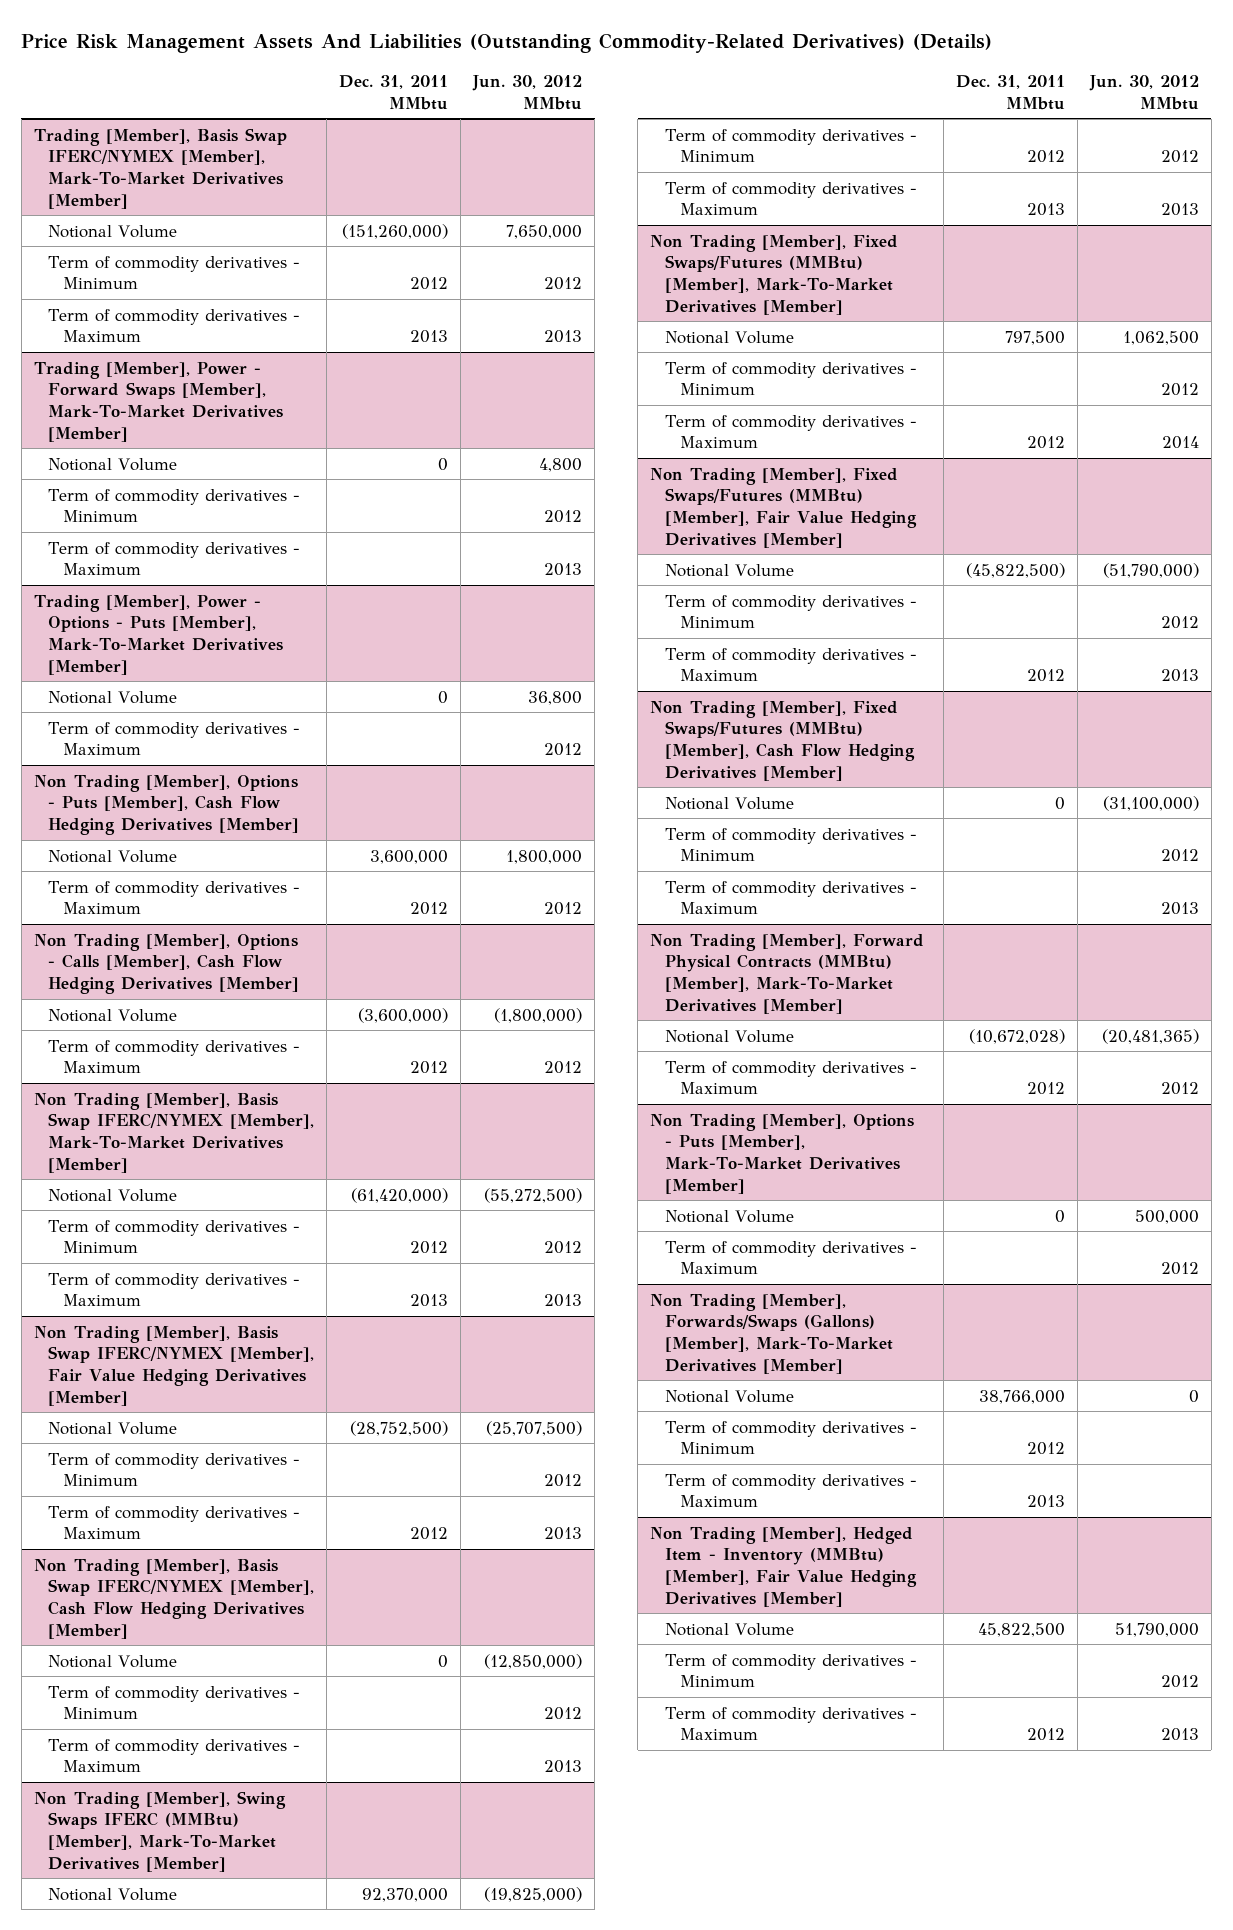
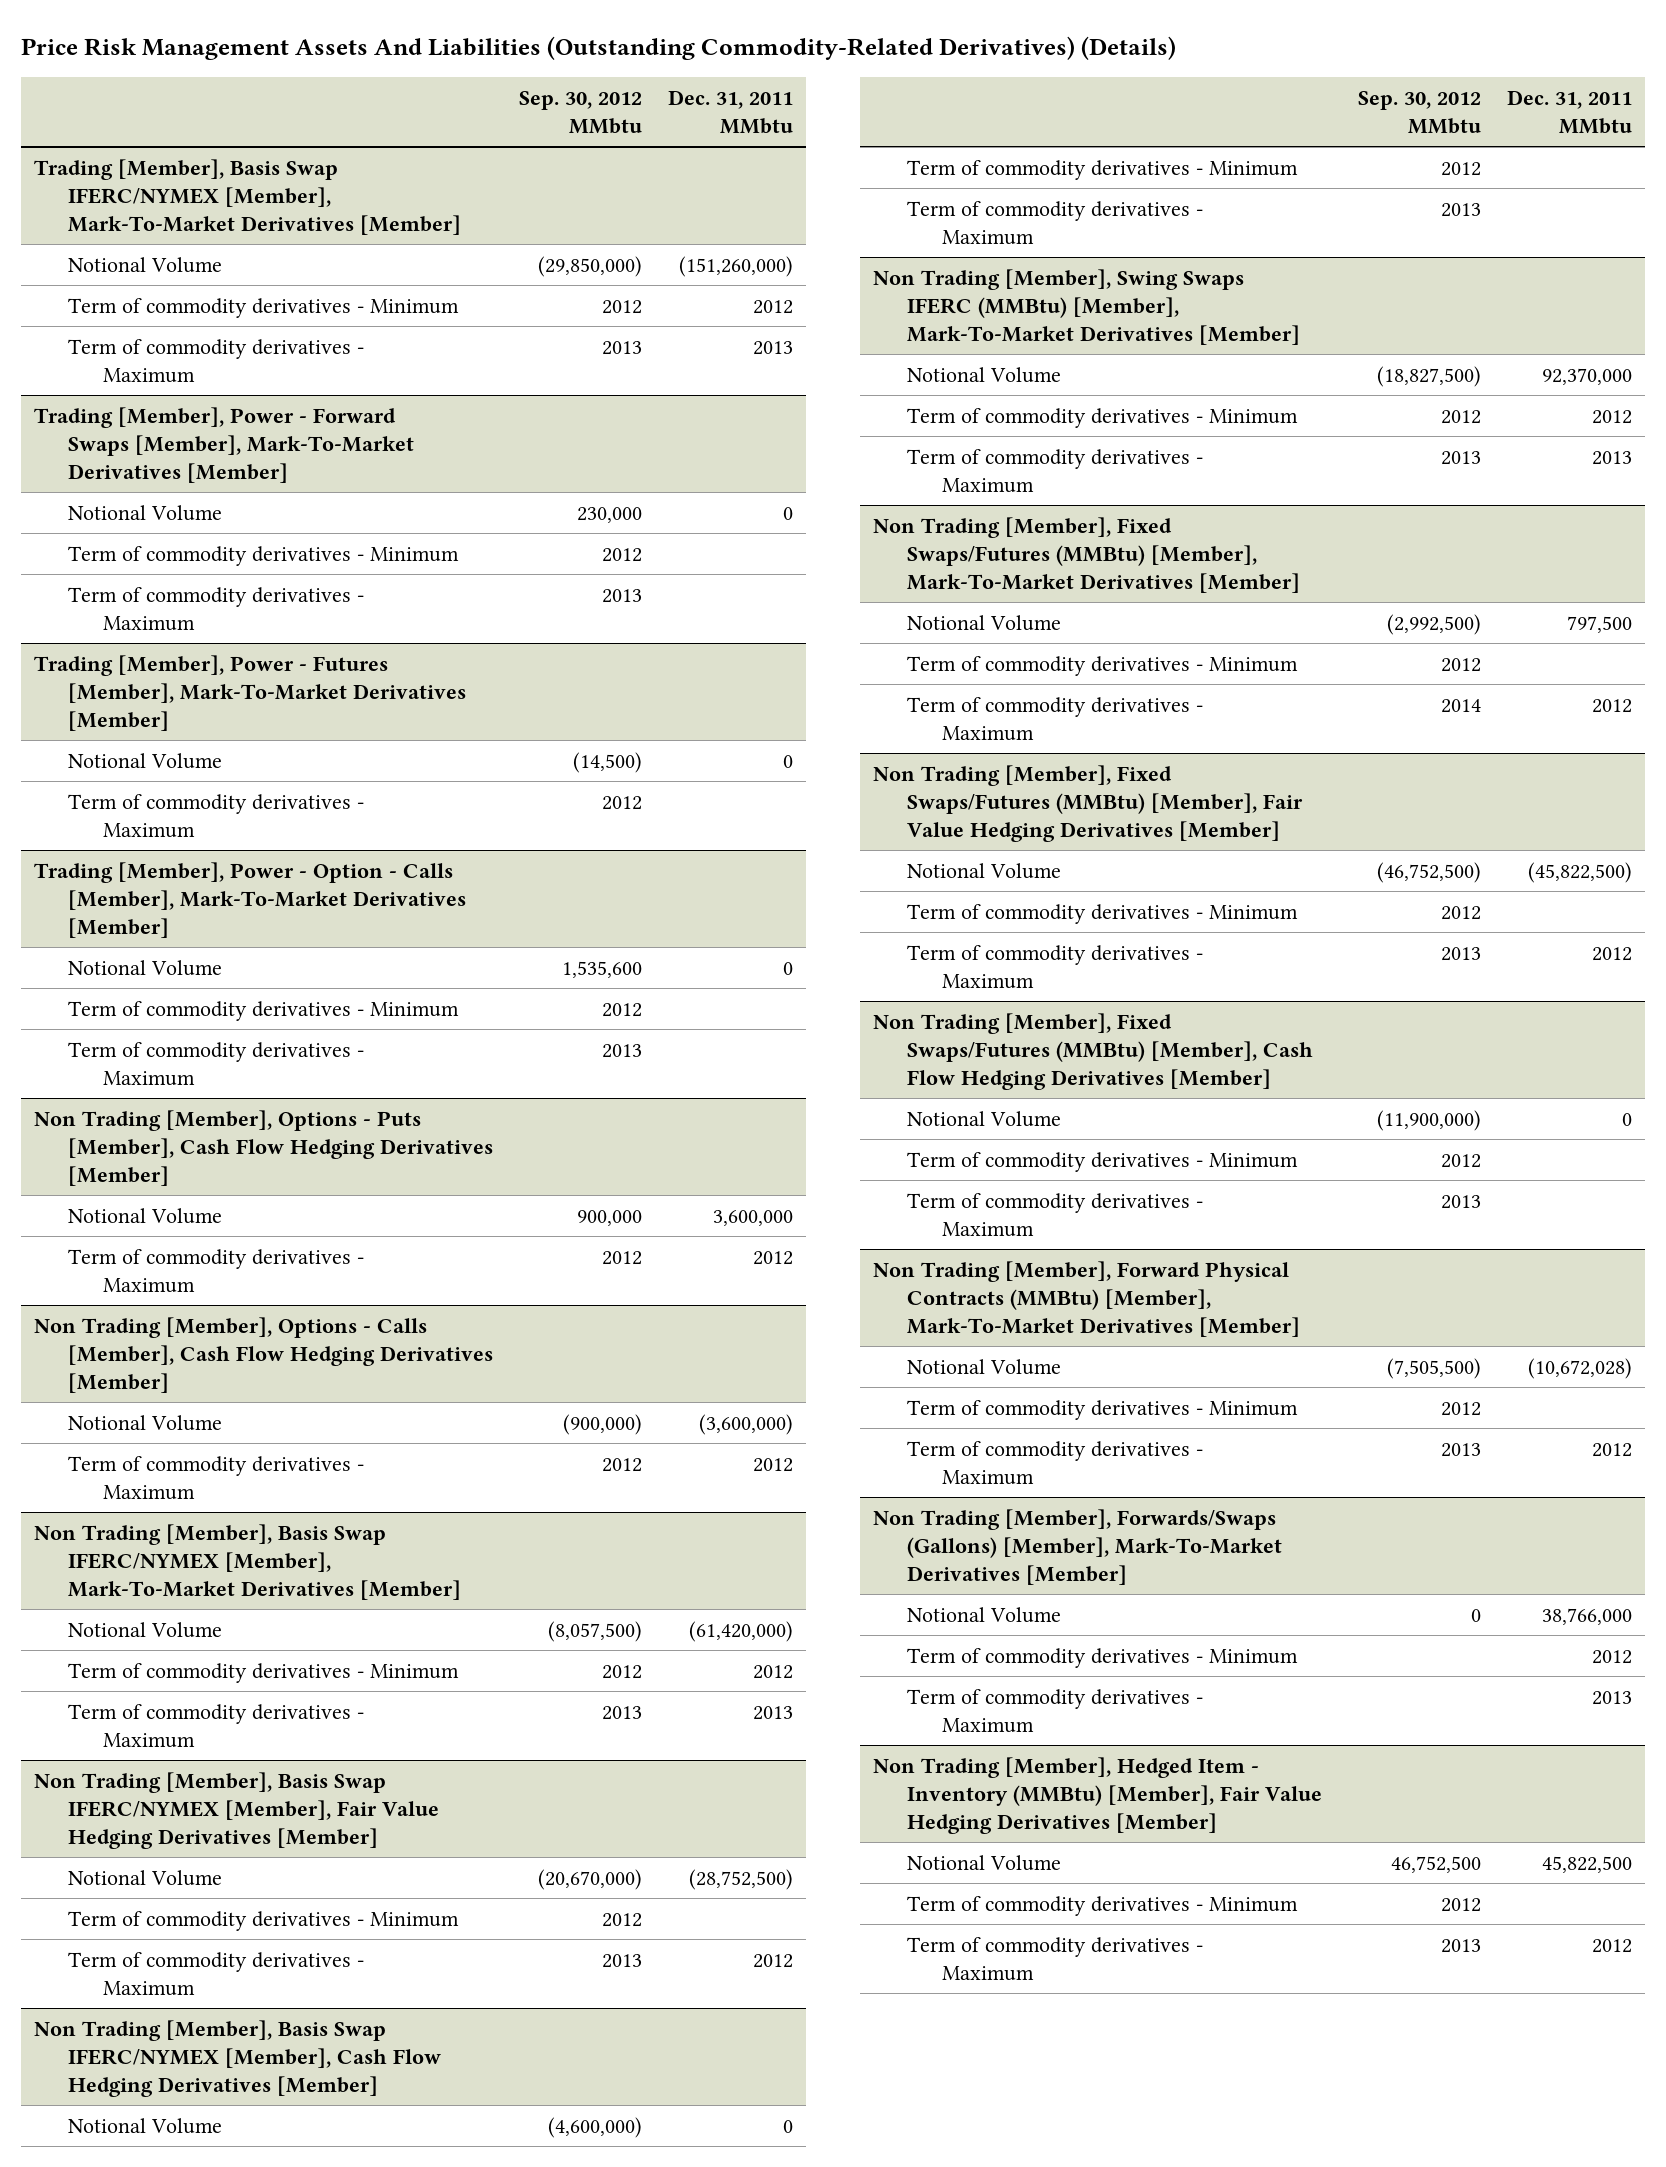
- | Dec. 31, 2011 MMbtu | Jun. 30, 2012 MMbtu
+ | Sep. 30, 2012 MMbtu | Dec. 31, 2011 MMbtu
- Trading [Member], Power - Options - Puts [Member], Mark-To-Market Derivatives [Member]
+ Trading [Member], Power - Futures [Member], Mark-To-Market Derivatives [Member]
+ Trading [Member], Power - Option - Calls [Member], Mark-To-Market Derivatives [Member]
+ Notional Volume | 1,535,600 | 0
+ Term of commodity derivatives - Minimum | 2012 |
+ Term of commodity derivatives - Maximum | 2013 |
@ Non Trading [Member], Forward Physical Contracts (MMBtu) [Member], Mark-To-Market Derivatives [Member]
+ Term of commodity derivatives - Minimum | 2012 |
- Non Trading [Member], Options - Puts [Member], Mark-To-Market Derivatives [Member]
- Notional Volume | 0 | 500,000
- Term of commodity derivatives - Maximum | | 2012

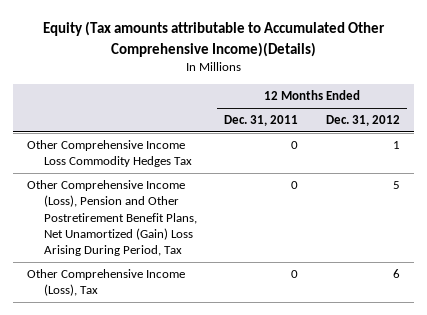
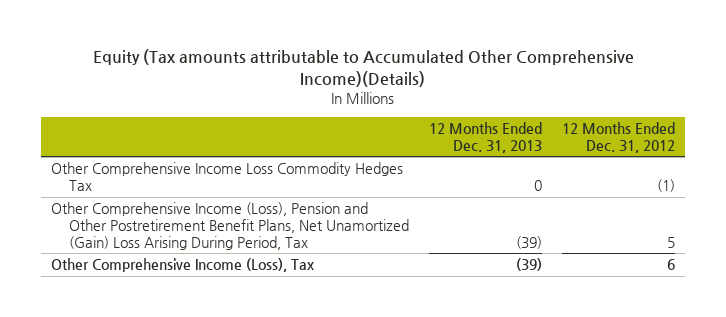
- | 12 Months Ended Dec. 31, 2011 | 12 Months Ended Dec. 31, 2012
+ | 12 Months Ended Dec. 31, 2013 | 12 Months Ended Dec. 31, 2012
- Other Comprehensive Income Loss Commodity Hedges Tax | 0 | 1
+ Other Comprehensive Income Loss Commodity Hedges Tax | 0 | (1)

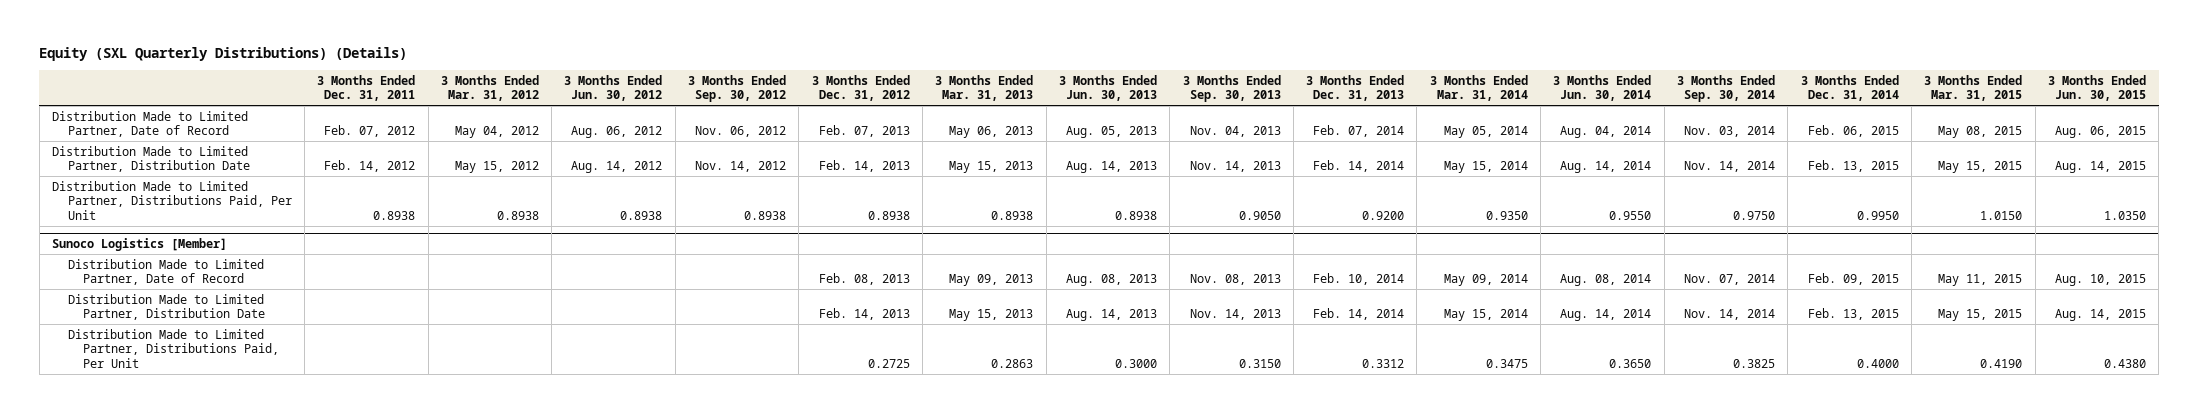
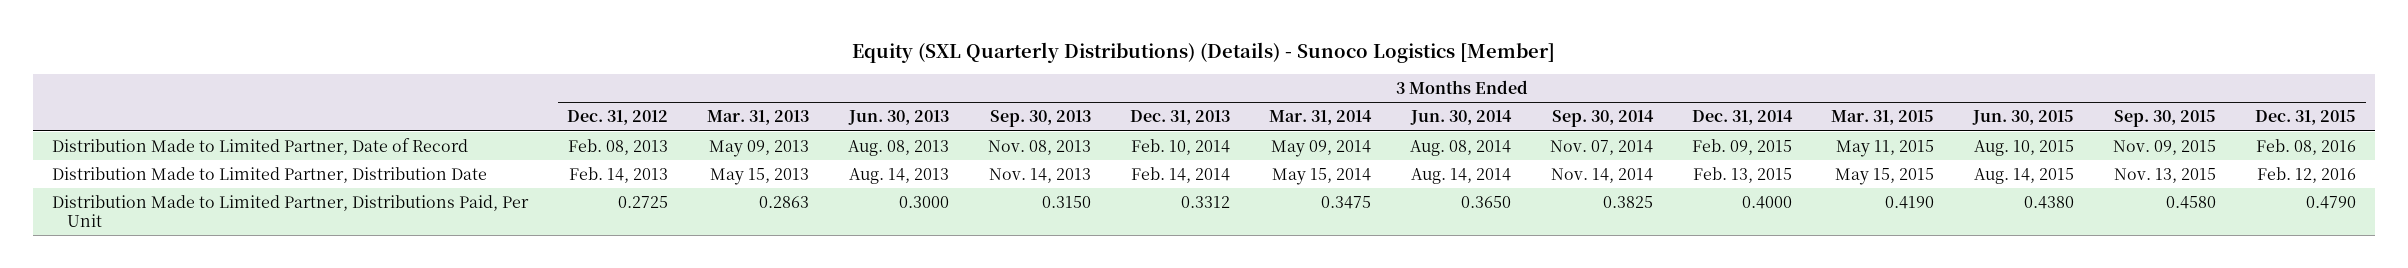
- Equity (SXL Quarterly Distributions) (Details)
+ Equity (SXL Quarterly Distributions) (Details) - Sunoco Logistics [Member]
- | 3 Months Ended Dec. 31, 2011 | 3 Months Ended Mar. 31, 2012 | 3 Months Ended Jun. 30, 2012 | 3 Months Ended Sep. 30, 2012 | 3 Months Ended Dec. 31, 2012 | 3 Months Ended Mar. 31, 2013 | 3 Months Ended Jun. 30, 2013 | 3 Months Ended Sep. 30, 2013 | 3 Months Ended Dec. 31, 2013 | 3 Months Ended Mar. 31, 2014 | 3 Months Ended Jun. 30, 2014 | 3 Months Ended Sep. 30, 2014 | 3 Months Ended Dec. 31, 2014 | 3 Months Ended Mar. 31, 2015 | 3 Months Ended Jun. 30, 2015
+ | 3 Months Ended Dec. 31, 2012 | 3 Months Ended Mar. 31, 2013 | 3 Months Ended Jun. 30, 2013 | 3 Months Ended Sep. 30, 2013 | 3 Months Ended Dec. 31, 2013 | 3 Months Ended Mar. 31, 2014 | 3 Months Ended Jun. 30, 2014 | 3 Months Ended Sep. 30, 2014 | 3 Months Ended Dec. 31, 2014 | 3 Months Ended Mar. 31, 2015 | 3 Months Ended Jun. 30, 2015 | 3 Months Ended Sep. 30, 2015 | 3 Months Ended Dec. 31, 2015
- Distribution Made to Limited Partner, Date of Record | Feb. 07, 2012 | May 04, 2012 | Aug. 06, 2012 | Nov. 06, 2012 | Feb. 07, 2013 | May 06, 2013 | Aug. 05, 2013 | Nov. 04, 2013 | Feb. 07, 2014 | May 05, 2014 | Aug. 04, 2014 | Nov. 03, 2014 | Feb. 06, 2015 | May 08, 2015 | Aug. 06, 2015
- Distribution Made to Limited Partner, Distribution Date | Feb. 14, 2012 | May 15, 2012 | Aug. 14, 2012 | Nov. 14, 2012 | Feb. 14, 2013 | May 15, 2013 | Aug. 14, 2013 | Nov. 14, 2013 | Feb. 14, 2014 | May 15, 2014 | Aug. 14, 2014 | Nov. 14, 2014 | Feb. 13, 2015 | May 15, 2015 | Aug. 14, 2015
- Distribution Made to Limited Partner, Distributions Paid, Per Unit | 0.8938 | 0.8938 | 0.8938 | 0.8938 | 0.8938 | 0.8938 | 0.8938 | 0.9050 | 0.9200 | 0.9350 | 0.9550 | 0.9750 | 0.9950 | 1.0150 | 1.0350
- Sunoco Logistics [Member]

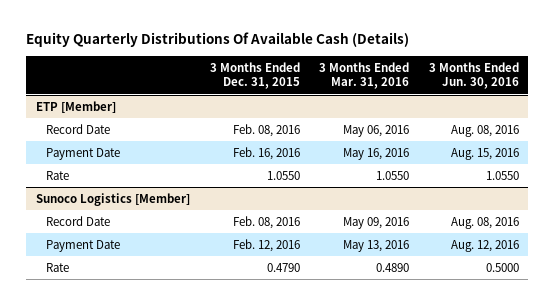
- Equity (SXL Quarterly Distributions) (Details) - Sunoco Logistics [Member]
+ Equity Quarterly Distributions Of Available Cash (Details)
- | 3 Months Ended Dec. 31, 2012 | 3 Months Ended Mar. 31, 2013 | 3 Months Ended Jun. 30, 2013 | 3 Months Ended Sep. 30, 2013 | 3 Months Ended Dec. 31, 2013 | 3 Months Ended Mar. 31, 2014 | 3 Months Ended Jun. 30, 2014 | 3 Months Ended Sep. 30, 2014 | 3 Months Ended Dec. 31, 2014 | 3 Months Ended Mar. 31, 2015 | 3 Months Ended Jun. 30, 2015 | 3 Months Ended Sep. 30, 2015 | 3 Months Ended Dec. 31, 2015
+ | 3 Months Ended Dec. 31, 2015 | 3 Months Ended Mar. 31, 2016 | 3 Months Ended Jun. 30, 2016
- Distribution Made to Limited Partner, Date of Record | Feb. 08, 2013 | May 09, 2013 | Aug. 08, 2013 | Nov. 08, 2013 | Feb. 10, 2014 | May 09, 2014 | Aug. 08, 2014 | Nov. 07, 2014 | Feb. 09, 2015 | May 11, 2015 | Aug. 10, 2015 | Nov. 09, 2015 | Feb. 08, 2016
- Distribution Made to Limited Partner, Distribution Date | Feb. 14, 2013 | May 15, 2013 | Aug. 14, 2013 | Nov. 14, 2013 | Feb. 14, 2014 | May 15, 2014 | Aug. 14, 2014 | Nov. 14, 2014 | Feb. 13, 2015 | May 15, 2015 | Aug. 14, 2015 | Nov. 13, 2015 | Feb. 12, 2016
- Distribution Made to Limited Partner, Distributions Paid, Per Unit | 0.2725 | 0.2863 | 0.3000 | 0.3150 | 0.3312 | 0.3475 | 0.3650 | 0.3825 | 0.4000 | 0.4190 | 0.4380 | 0.4580 | 0.4790
+ ETP [Member]
+ Record Date | Feb. 08, 2016 | May 06, 2016 | Aug. 08, 2016
+ Payment Date | Feb. 16, 2016 | May 16, 2016 | Aug. 15, 2016
+ Rate | 1.0550 | 1.0550 | 1.0550
+ Sunoco Logistics [Member]
+ Record Date | Feb. 08, 2016 | May 09, 2016 | Aug. 08, 2016
+ Payment Date | Feb. 12, 2016 | May 13, 2016 | Aug. 12, 2016
+ Rate | 0.4790 | 0.4890 | 0.5000

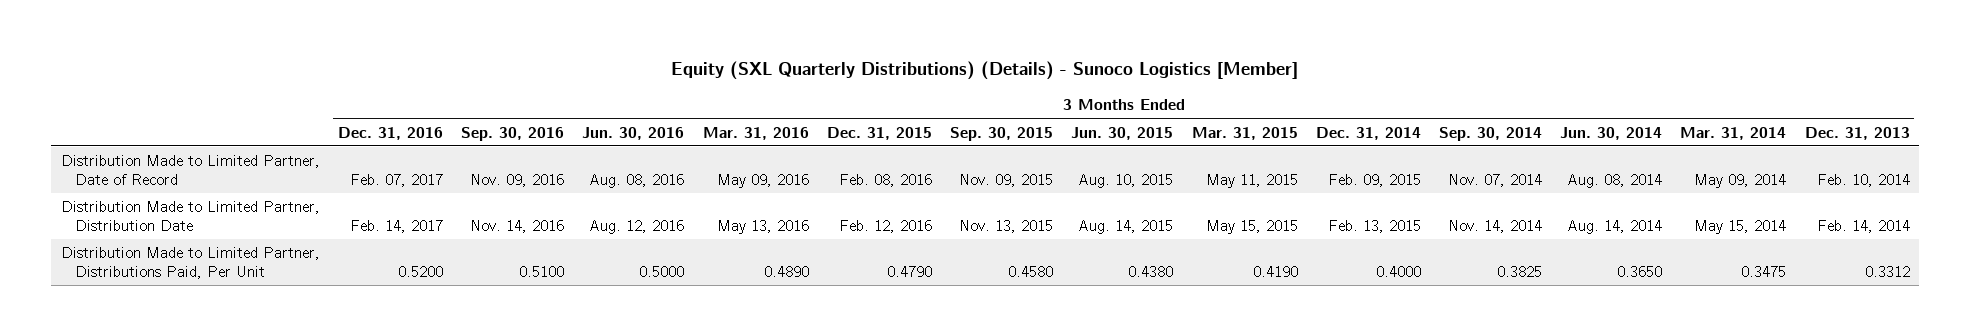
- Equity Quarterly Distributions Of Available Cash (Details)
+ Equity (SXL Quarterly Distributions) (Details) - Sunoco Logistics [Member]
- | 3 Months Ended Dec. 31, 2015 | 3 Months Ended Mar. 31, 2016 | 3 Months Ended Jun. 30, 2016
+ | 3 Months Ended Dec. 31, 2016 | 3 Months Ended Sep. 30, 2016 | 3 Months Ended Jun. 30, 2016 | 3 Months Ended Mar. 31, 2016 | 3 Months Ended Dec. 31, 2015 | 3 Months Ended Sep. 30, 2015 | 3 Months Ended Jun. 30, 2015 | 3 Months Ended Mar. 31, 2015 | 3 Months Ended Dec. 31, 2014 | 3 Months Ended Sep. 30, 2014 | 3 Months Ended Jun. 30, 2014 | 3 Months Ended Mar. 31, 2014 | 3 Months Ended Dec. 31, 2013
- ETP [Member]
- Record Date | Feb. 08, 2016 | May 06, 2016 | Aug. 08, 2016
- Payment Date | Feb. 16, 2016 | May 16, 2016 | Aug. 15, 2016
- Rate | 1.0550 | 1.0550 | 1.0550
- Sunoco Logistics [Member]
- Record Date | Feb. 08, 2016 | May 09, 2016 | Aug. 08, 2016
- Payment Date | Feb. 12, 2016 | May 13, 2016 | Aug. 12, 2016
- Rate | 0.4790 | 0.4890 | 0.5000
+ Distribution Made to Limited Partner, Date of Record | Feb. 07, 2017 | Nov. 09, 2016 | Aug. 08, 2016 | May 09, 2016 | Feb. 08, 2016 | Nov. 09, 2015 | Aug. 10, 2015 | May 11, 2015 | Feb. 09, 2015 | Nov. 07, 2014 | Aug. 08, 2014 | May 09, 2014 | Feb. 10, 2014
+ Distribution Made to Limited Partner, Distribution Date | Feb. 14, 2017 | Nov. 14, 2016 | Aug. 12, 2016 | May 13, 2016 | Feb. 12, 2016 | Nov. 13, 2015 | Aug. 14, 2015 | May 15, 2015 | Feb. 13, 2015 | Nov. 14, 2014 | Aug. 14, 2014 | May 15, 2014 | Feb. 14, 2014
+ Distribution Made to Limited Partner, Distributions Paid, Per Unit | 0.5200 | 0.5100 | 0.5000 | 0.4890 | 0.4790 | 0.4580 | 0.4380 | 0.4190 | 0.4000 | 0.3825 | 0.3650 | 0.3475 | 0.3312

